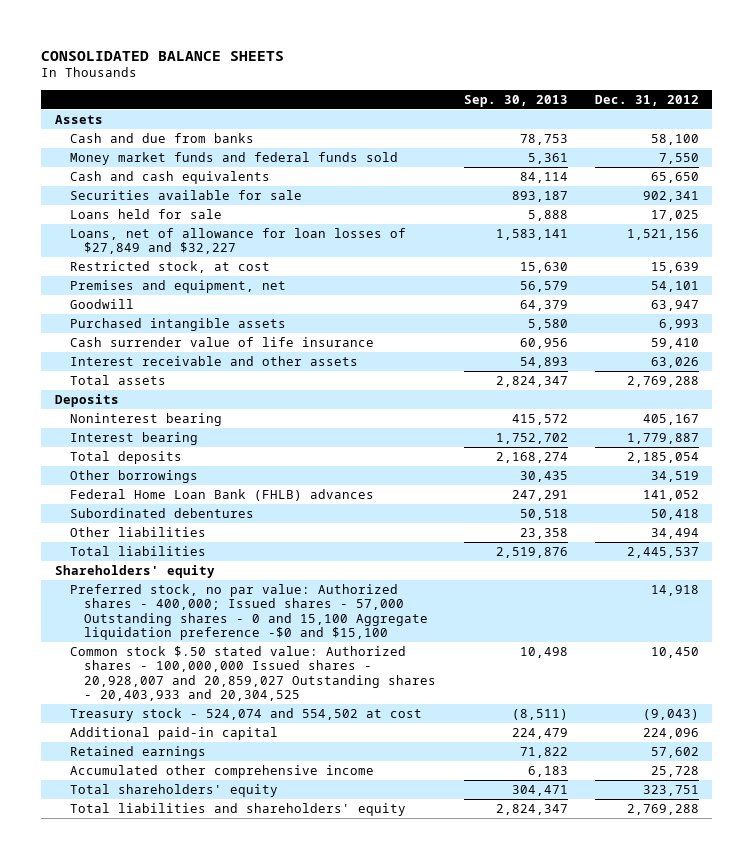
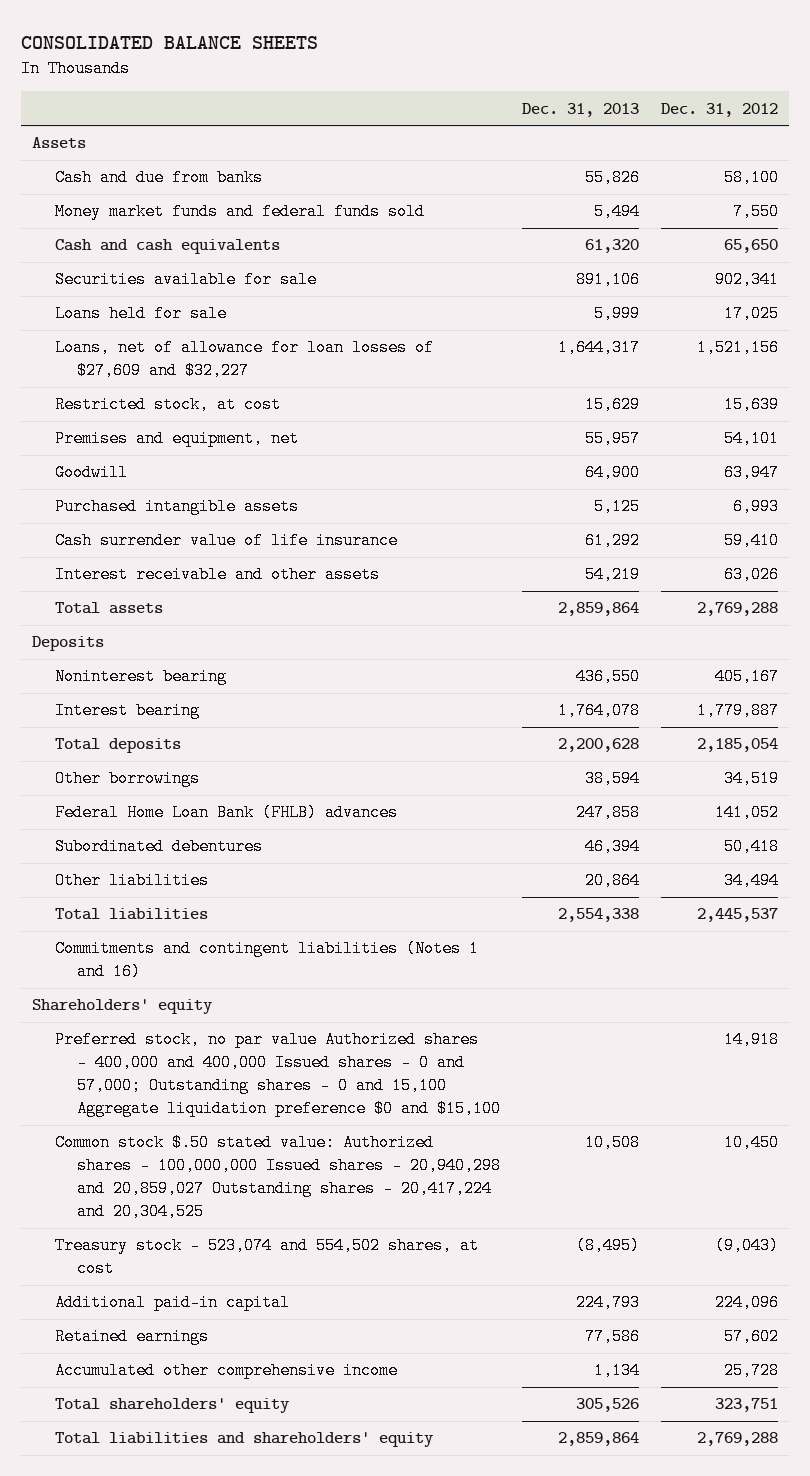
- | Sep. 30, 2013 | Dec. 31, 2012
+ | Dec. 31, 2013 | Dec. 31, 2012
- Loans, net of allowance for loan losses of $27,849 and $32,227 | 1,583,141 | 1,521,156
+ Loans, net of allowance for loan losses of $27,609 and $32,227 | 1,644,317 | 1,521,156
+ Commitments and contingent liabilities (Notes 1 and 16)
- Preferred stock, no par value: Authorized shares - 400,000; Issued shares - 57,000 Outstanding shares - 0 and 15,100 Aggregate liquidation preference -$0 and $15,100 | | 14,918
- Common stock $.50 stated value: Authorized shares - 100,000,000 Issued shares - 20,928,007 and 20,859,027 Outstanding shares - 20,403,933 and 20,304,525 | 10,498 | 10,450
- Treasury stock - 524,074 and 554,502 at cost | (8,511) | (9,043)
+ Preferred stock, no par value Authorized shares - 400,000 and 400,000 Issued shares - 0 and 57,000; Outstanding shares - 0 and 15,100 Aggregate liquidation preference $0 and $15,100 | | 14,918
+ Common stock $.50 stated value: Authorized shares - 100,000,000 Issued shares - 20,940,298 and 20,859,027 Outstanding shares - 20,417,224 and 20,304,525 | 10,508 | 10,450
+ Treasury stock - 523,074 and 554,502 shares, at cost | (8,495) | (9,043)

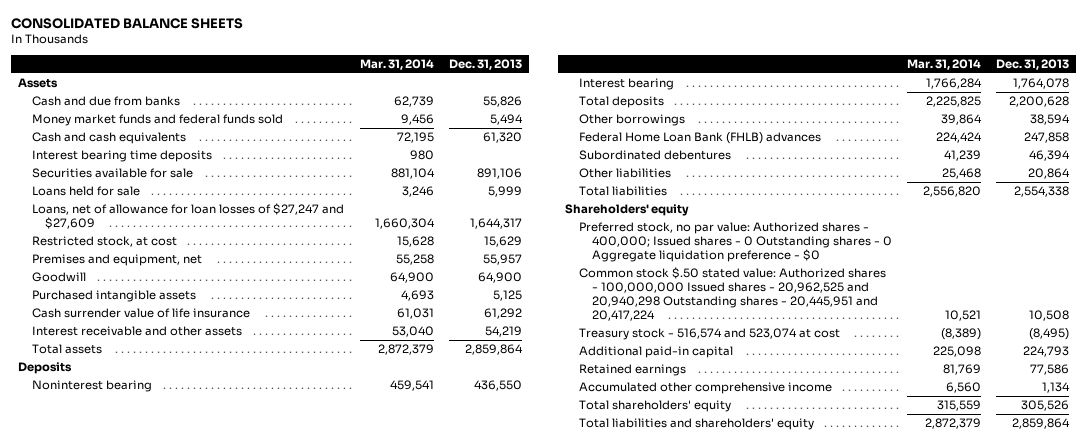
- | Dec. 31, 2013 | Dec. 31, 2012
+ | Mar. 31, 2014 | Dec. 31, 2013
+ Interest bearing time deposits | 980 |
- Loans, net of allowance for loan losses of $27,609 and $32,227 | 1,644,317 | 1,521,156
+ Loans, net of allowance for loan losses of $27,247 and $27,609 | 1,660,304 | 1,644,317
- Commitments and contingent liabilities (Notes 1 and 16)
- Preferred stock, no par value Authorized shares - 400,000 and 400,000 Issued shares - 0 and 57,000; Outstanding shares - 0 and 15,100 Aggregate liquidation preference $0 and $15,100 | | 14,918
- Common stock $.50 stated value: Authorized shares - 100,000,000 Issued shares - 20,940,298 and 20,859,027 Outstanding shares - 20,417,224 and 20,304,525 | 10,508 | 10,450
- Treasury stock - 523,074 and 554,502 shares, at cost | (8,495) | (9,043)
+ Preferred stock, no par value: Authorized shares - 400,000; Issued shares - 0 Outstanding shares - 0 Aggregate liquidation preference - $0
+ Common stock $.50 stated value: Authorized shares - 100,000,000 Issued shares - 20,962,525 and 20,940,298 Outstanding shares - 20,445,951 and 20,417,224 | 10,521 | 10,508
+ Treasury stock - 516,574 and 523,074 at cost | (8,389) | (8,495)

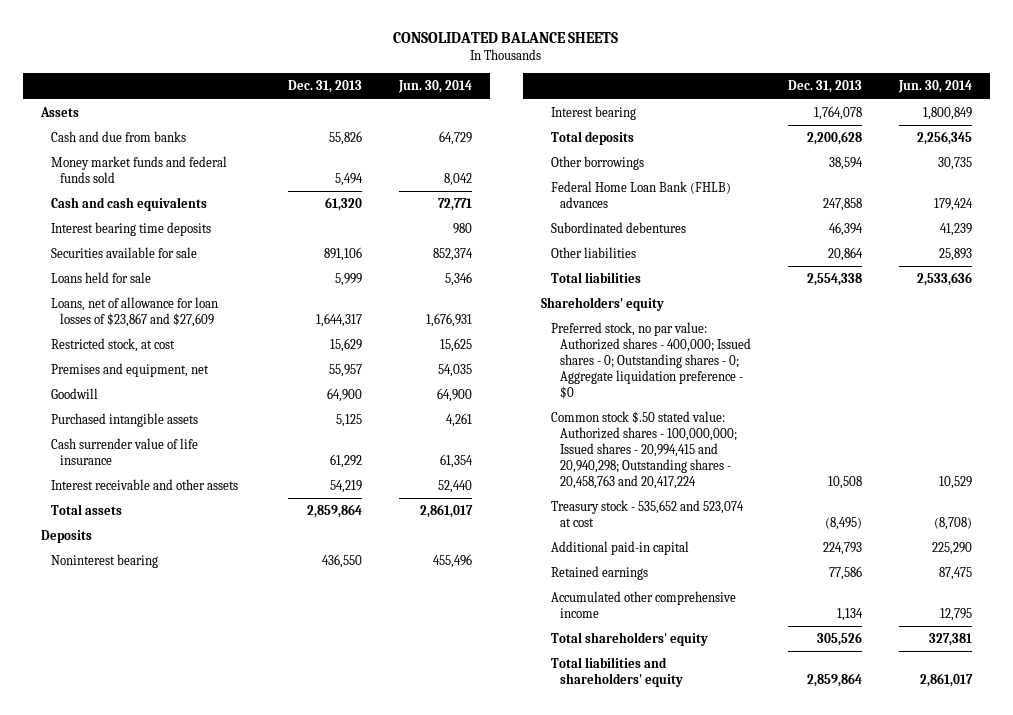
- | Mar. 31, 2014 | Dec. 31, 2013
+ | Dec. 31, 2013 | Jun. 30, 2014
- Loans, net of allowance for loan losses of $27,247 and $27,609 | 1,660,304 | 1,644,317
+ Loans, net of allowance for loan losses of $23,867 and $27,609 | 1,644,317 | 1,676,931
- Preferred stock, no par value: Authorized shares - 400,000; Issued shares - 0 Outstanding shares - 0 Aggregate liquidation preference - $0
- Common stock $.50 stated value: Authorized shares - 100,000,000 Issued shares - 20,962,525 and 20,940,298 Outstanding shares - 20,445,951 and 20,417,224 | 10,521 | 10,508
- Treasury stock - 516,574 and 523,074 at cost | (8,389) | (8,495)
+ Preferred stock, no par value: Authorized shares - 400,000; Issued shares - 0; Outstanding shares - 0; Aggregate liquidation preference - $0
+ Common stock $.50 stated value: Authorized shares - 100,000,000; Issued shares - 20,994,415 and 20,940,298; Outstanding shares - 20,458,763 and 20,417,224 | 10,508 | 10,529
+ Treasury stock - 535,652 and 523,074 at cost | (8,495) | (8,708)

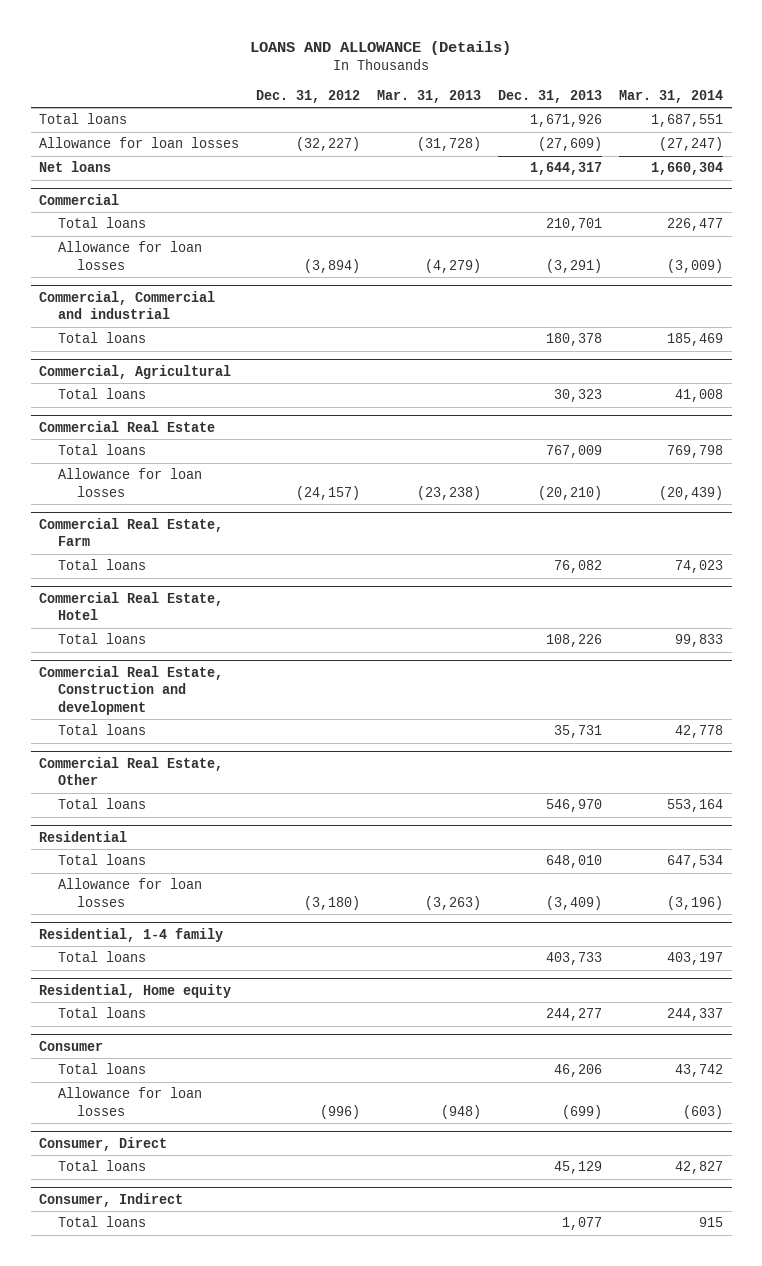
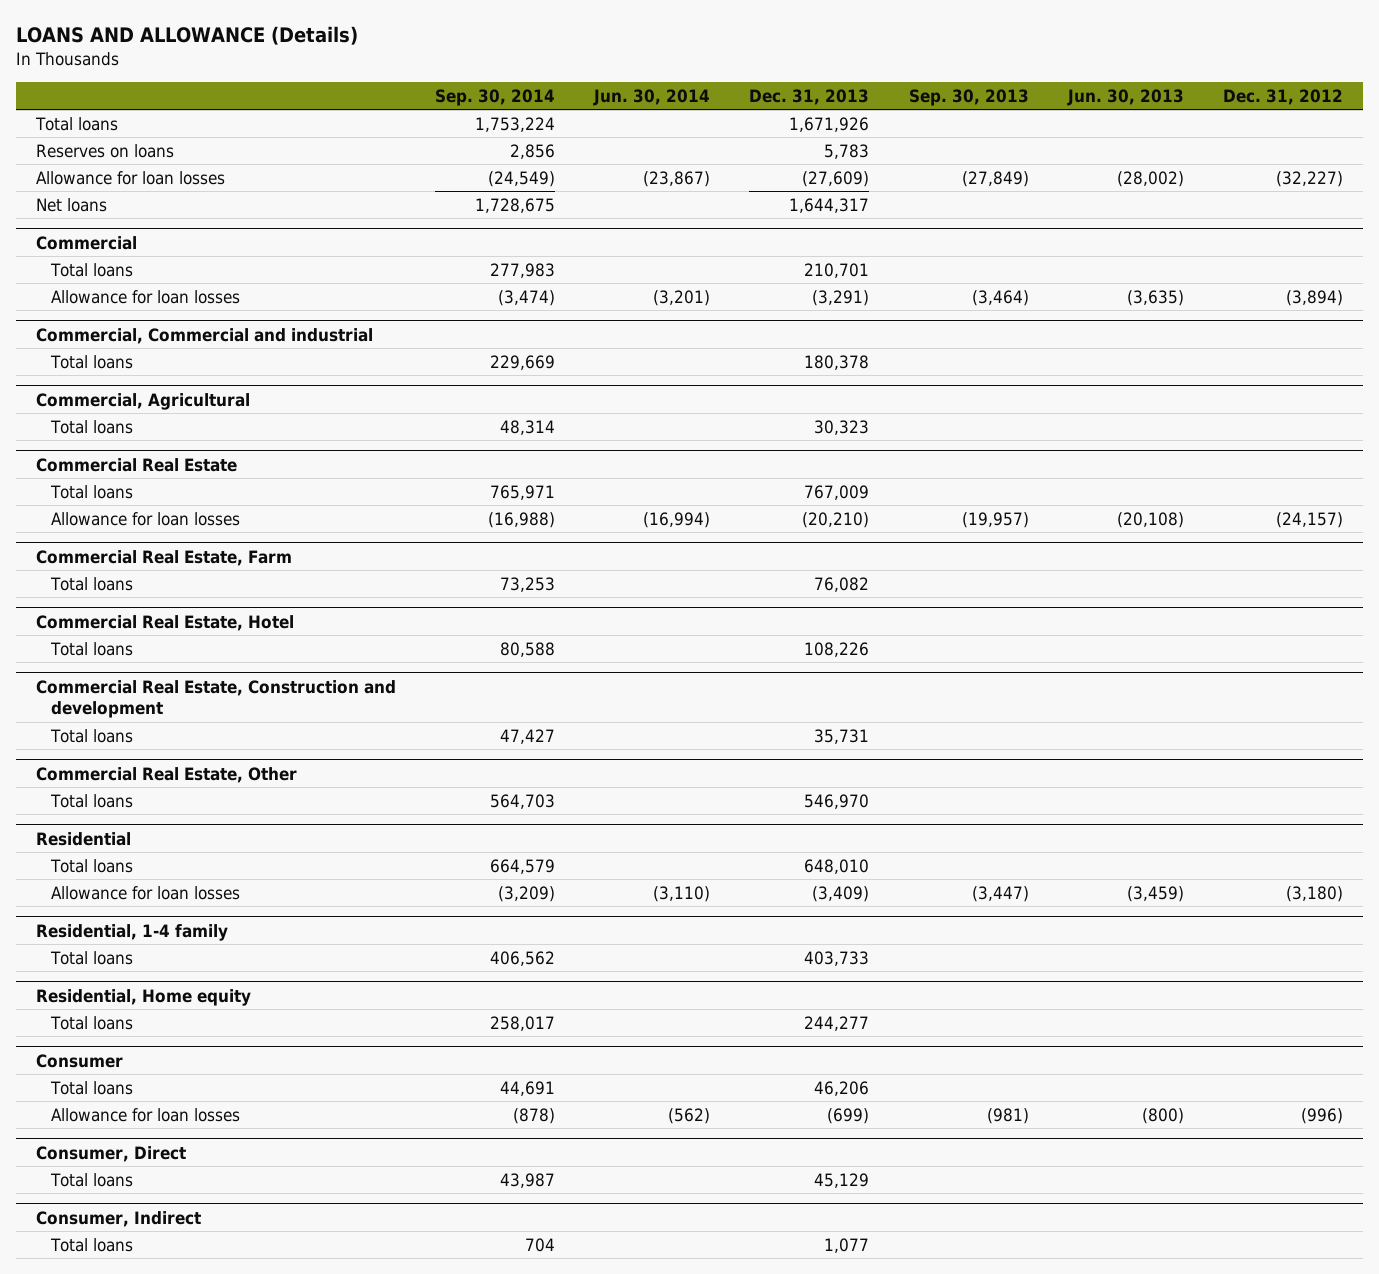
- | Dec. 31, 2012 | Mar. 31, 2013 | Dec. 31, 2013 | Mar. 31, 2014
+ | Sep. 30, 2014 | Jun. 30, 2014 | Dec. 31, 2013 | Sep. 30, 2013 | Jun. 30, 2013 | Dec. 31, 2012
+ Reserves on loans | 2,856 | | 5,783 | | |

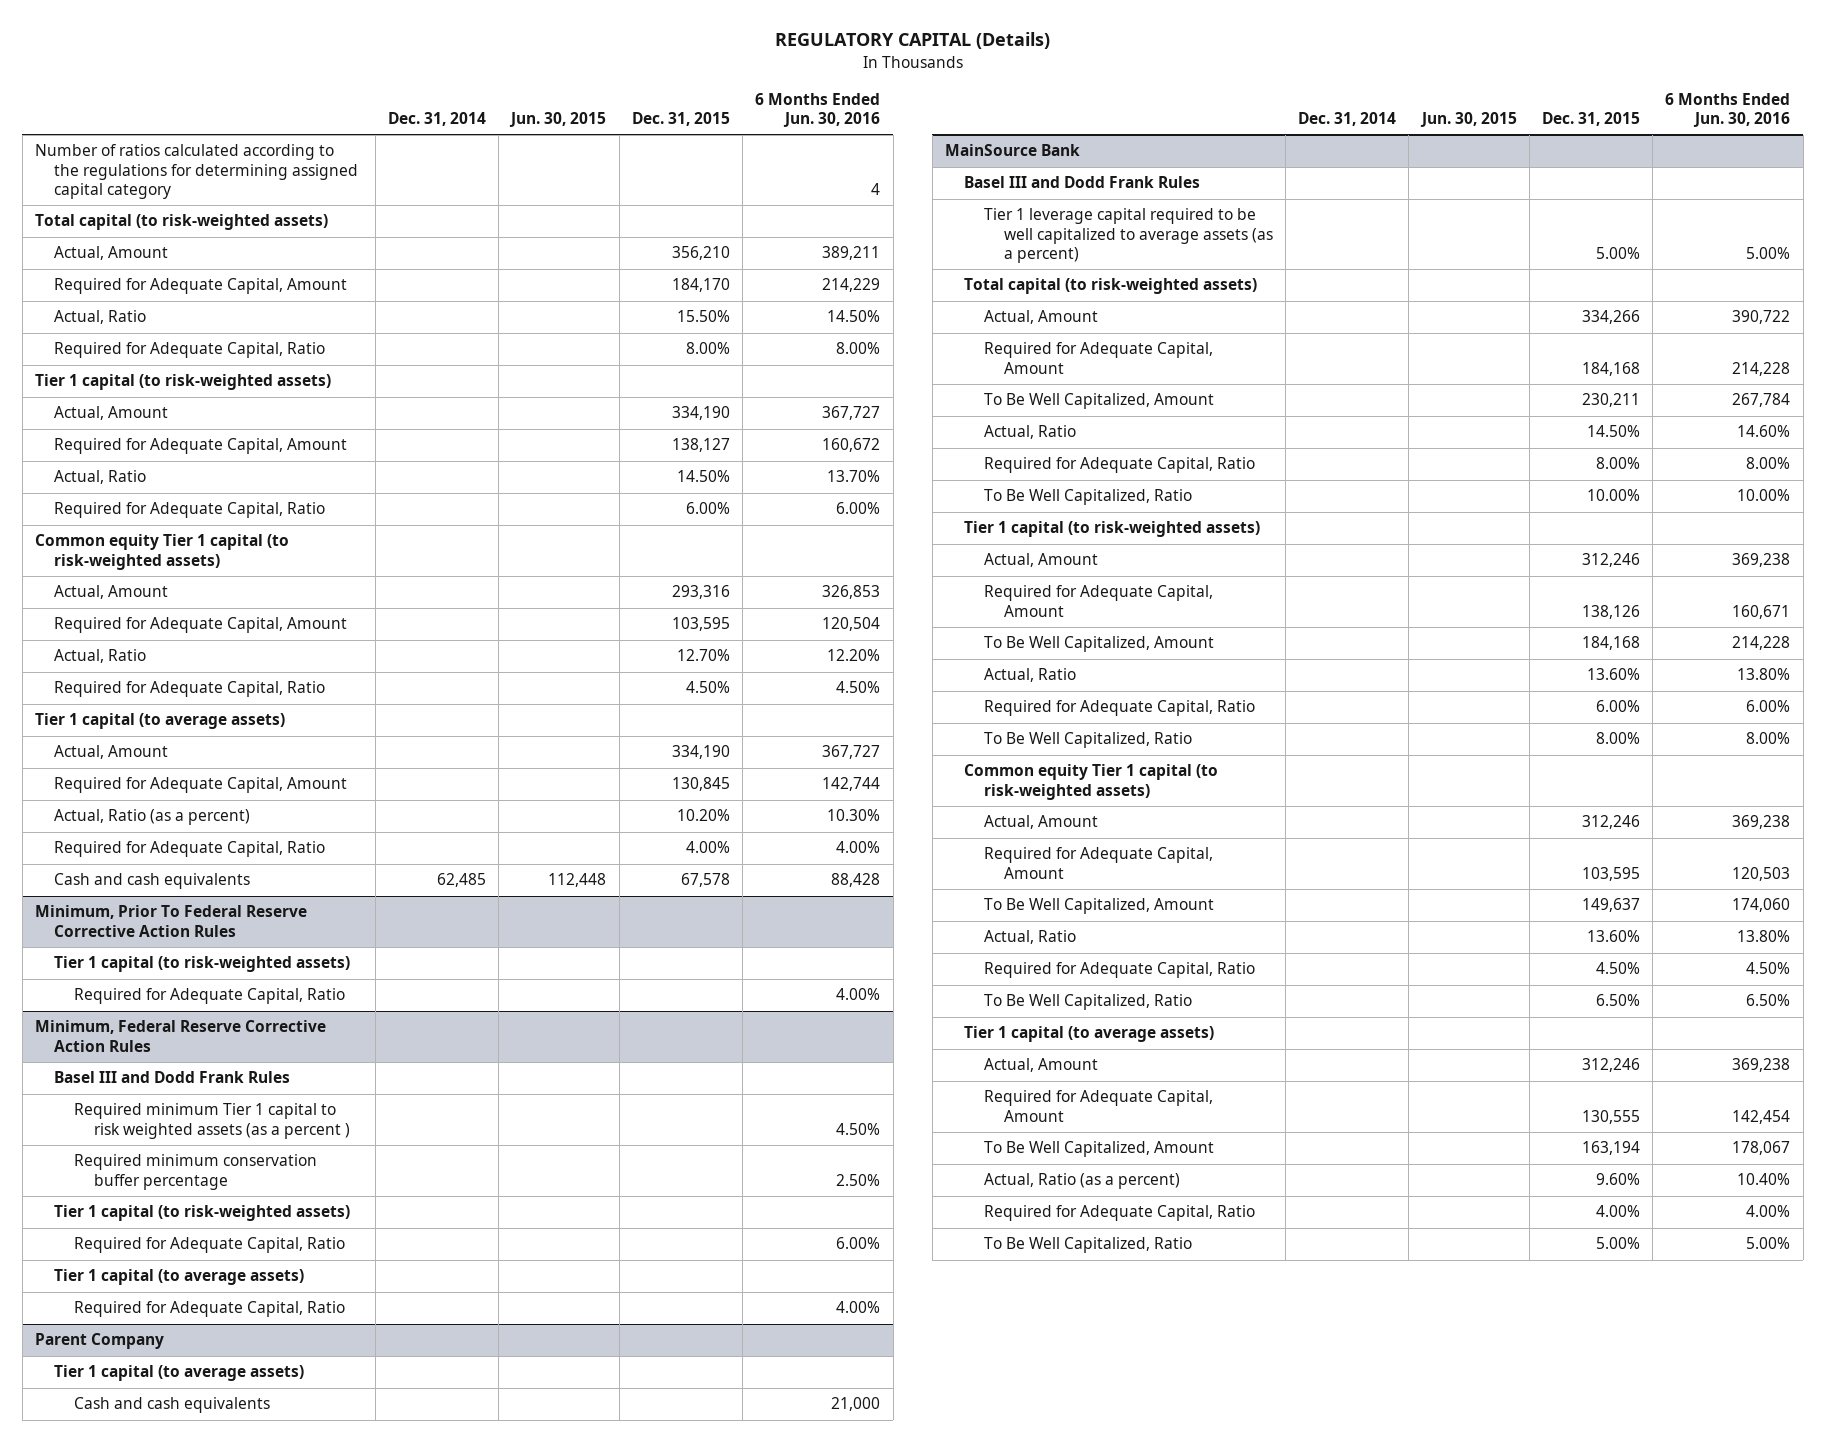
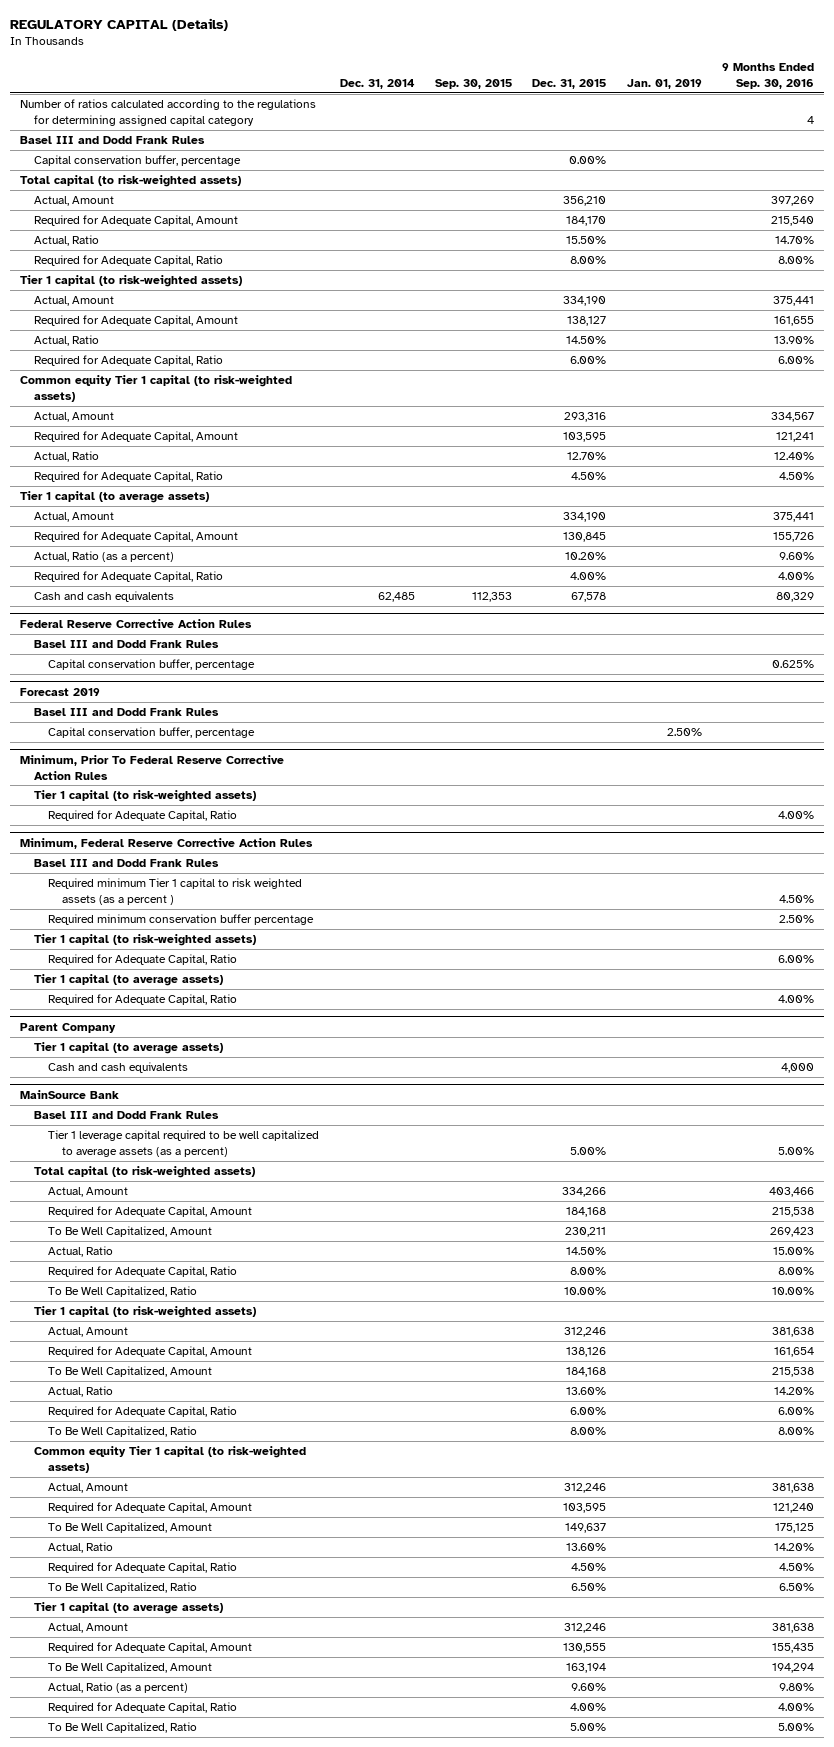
- | Dec. 31, 2014 | Jun. 30, 2015 | Dec. 31, 2015 | 6 Months Ended Jun. 30, 2016
+ | Dec. 31, 2014 | Sep. 30, 2015 | Dec. 31, 2015 | Jan. 01, 2019 | 9 Months Ended Sep. 30, 2016
+ Basel III and Dodd Frank Rules
+ Capital conservation buffer, percentage | | | 0.00% | |
+ Federal Reserve Corrective Action Rules
+ Basel III and Dodd Frank Rules
+ Capital conservation buffer, percentage | | | | | 0.625%
+ Forecast 2019
+ Basel III and Dodd Frank Rules
+ Capital conservation buffer, percentage | | | | 2.50% |

